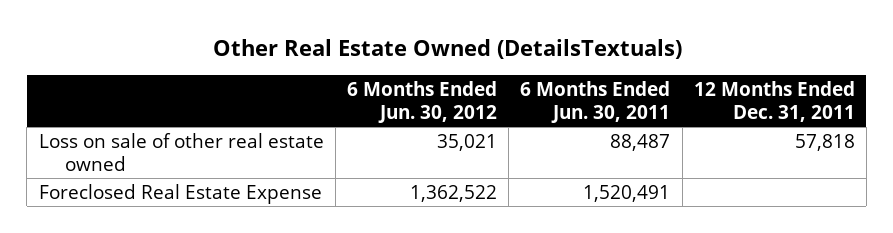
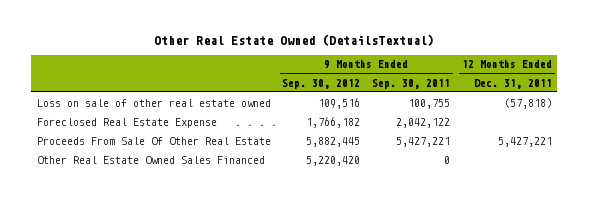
- Other Real Estate Owned (DetailsTextuals)
+ Other Real Estate Owned (DetailsTextual)
- | 6 Months Ended Jun. 30, 2012 | 6 Months Ended Jun. 30, 2011 | 12 Months Ended Dec. 31, 2011
+ | 9 Months Ended Sep. 30, 2012 | 9 Months Ended Sep. 30, 2011 | 12 Months Ended Dec. 31, 2011
- Loss on sale of other real estate owned | 35,021 | 88,487 | 57,818
+ Loss on sale of other real estate owned | 109,516 | 100,755 | (57,818)
+ Proceeds From Sale Of Other Real Estate | 5,882,445 | 5,427,221 | 5,427,221
+ Other Real Estate Owned Sales Financed | 5,220,420 | 0 |

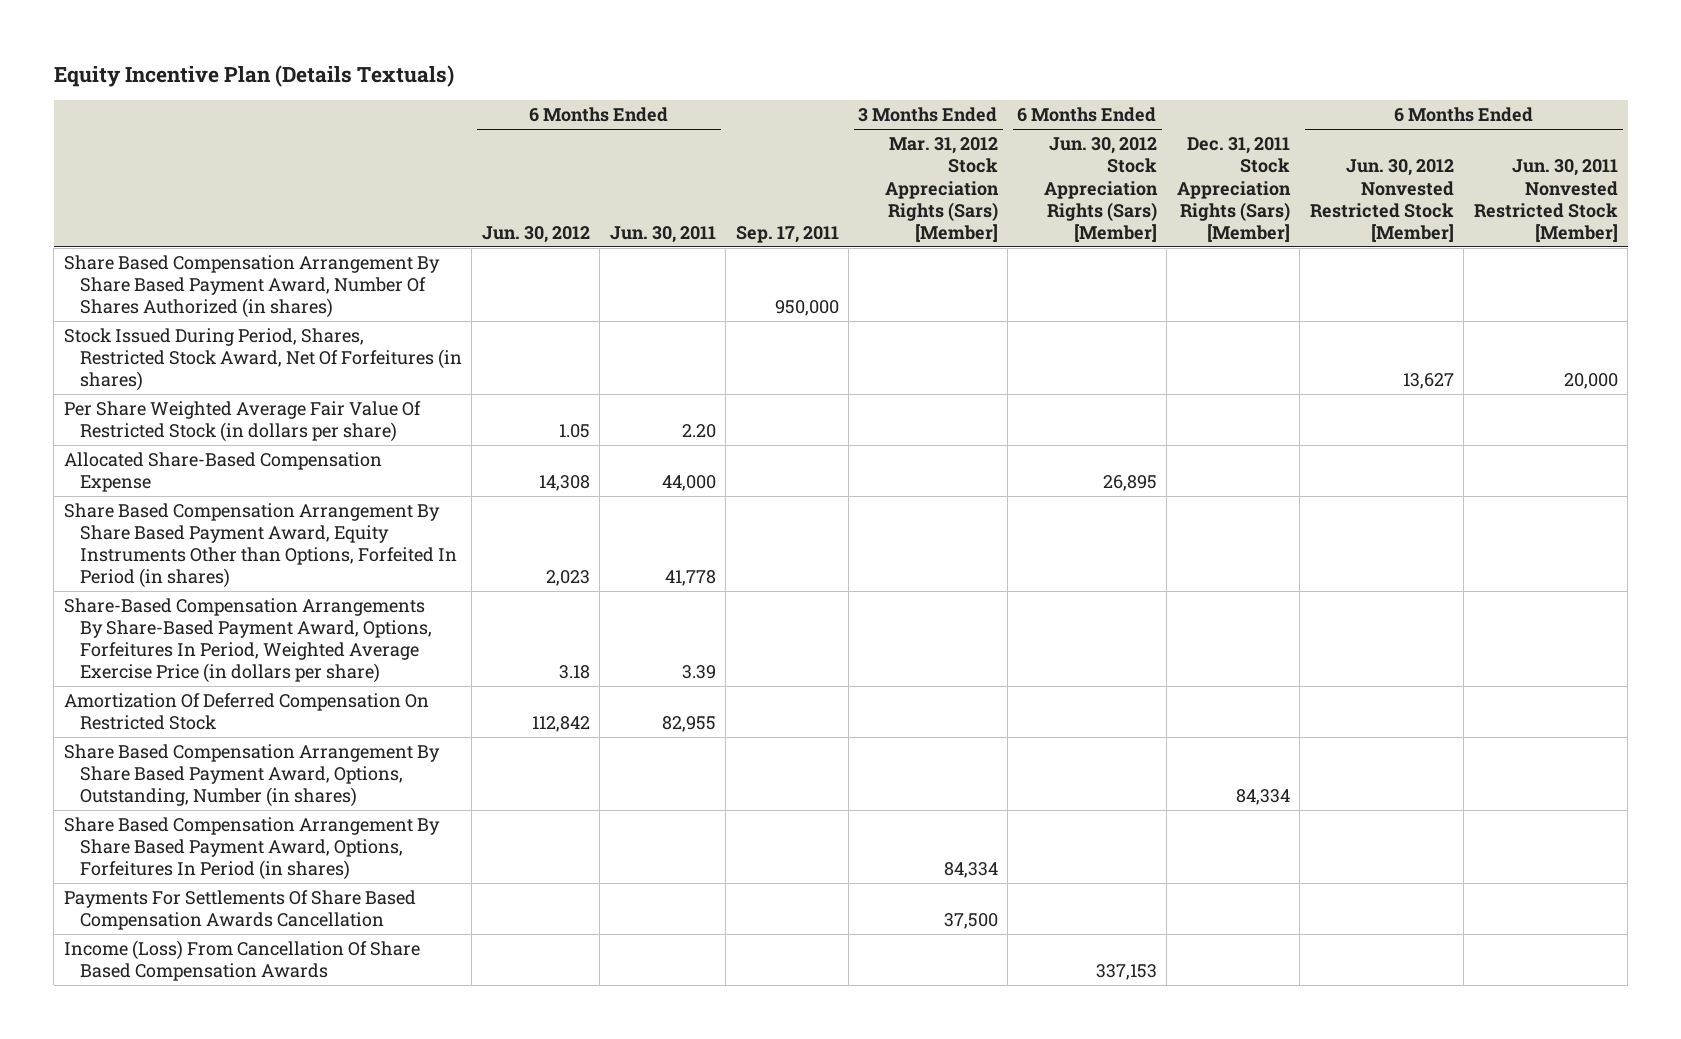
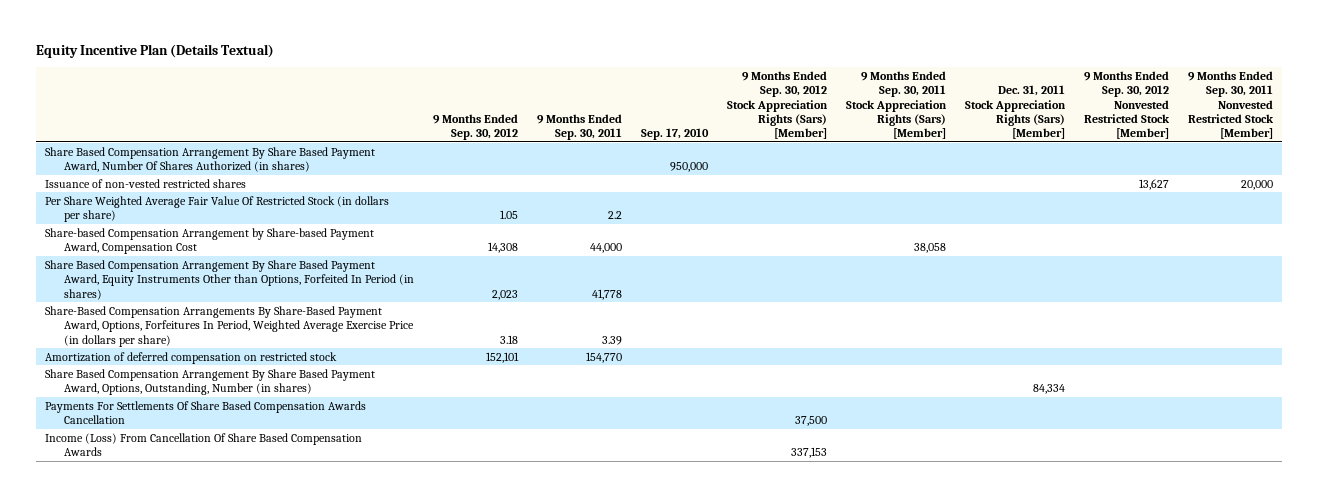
- Equity Incentive Plan (Details Textuals)
+ Equity Incentive Plan (Details Textual)
- | 6 Months Ended Jun. 30, 2012 | 6 Months Ended Jun. 30, 2011 | Sep. 17, 2011 | 3 Months Ended Mar. 31, 2012 Stock Appreciation Rights (Sars) [Member] | 6 Months Ended Jun. 30, 2012 Stock Appreciation Rights (Sars) [Member] | Dec. 31, 2011 Stock Appreciation Rights (Sars) [Member] | 6 Months Ended Jun. 30, 2012 Nonvested Restricted Stock [Member] | 6 Months Ended Jun. 30, 2011 Nonvested Restricted Stock [Member]
+ | 9 Months Ended Sep. 30, 2012 | 9 Months Ended Sep. 30, 2011 | Sep. 17, 2010 | 9 Months Ended Sep. 30, 2012 Stock Appreciation Rights (Sars) [Member] | 9 Months Ended Sep. 30, 2011 Stock Appreciation Rights (Sars) [Member] | Dec. 31, 2011 Stock Appreciation Rights (Sars) [Member] | 9 Months Ended Sep. 30, 2012 Nonvested Restricted Stock [Member] | 9 Months Ended Sep. 30, 2011 Nonvested Restricted Stock [Member]
- Stock Issued During Period, Shares, Restricted Stock Award, Net Of Forfeitures (in shares) | | | | | | | 13,627 | 20,000
+ Issuance of non-vested restricted shares | | | | | | | 13,627 | 20,000
- Allocated Share-Based Compensation Expense | 14,308 | 44,000 | | | 26,895 | | |
+ Share-based Compensation Arrangement by Share-based Payment Award, Compensation Cost | 14,308 | 44,000 | | | 38,058 | | |
- Amortization Of Deferred Compensation On Restricted Stock | 112,842 | 82,955 | | | | | |
+ Amortization of deferred compensation on restricted stock | 152,101 | 154,770 | | | | | |
- Share Based Compensation Arrangement By Share Based Payment Award, Options, Forfeitures In Period (in shares) | | | | 84,334 | | | |

